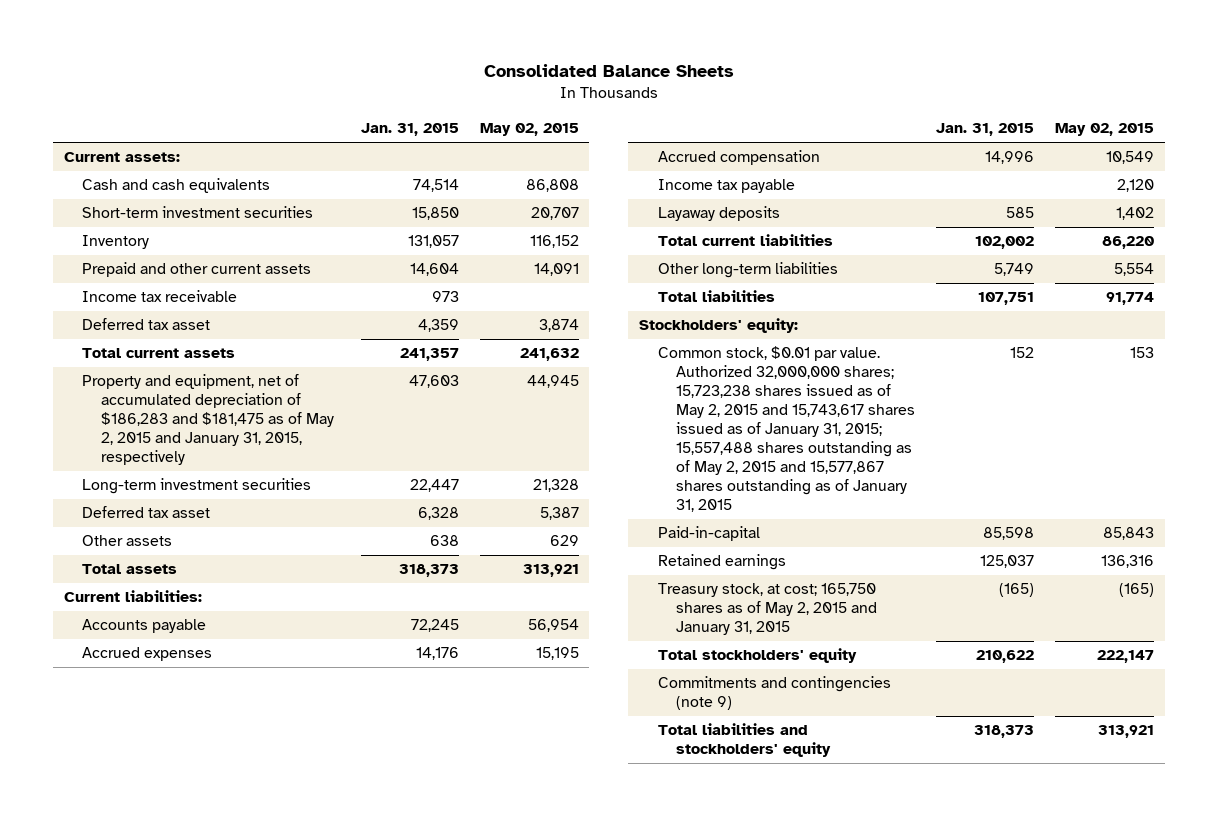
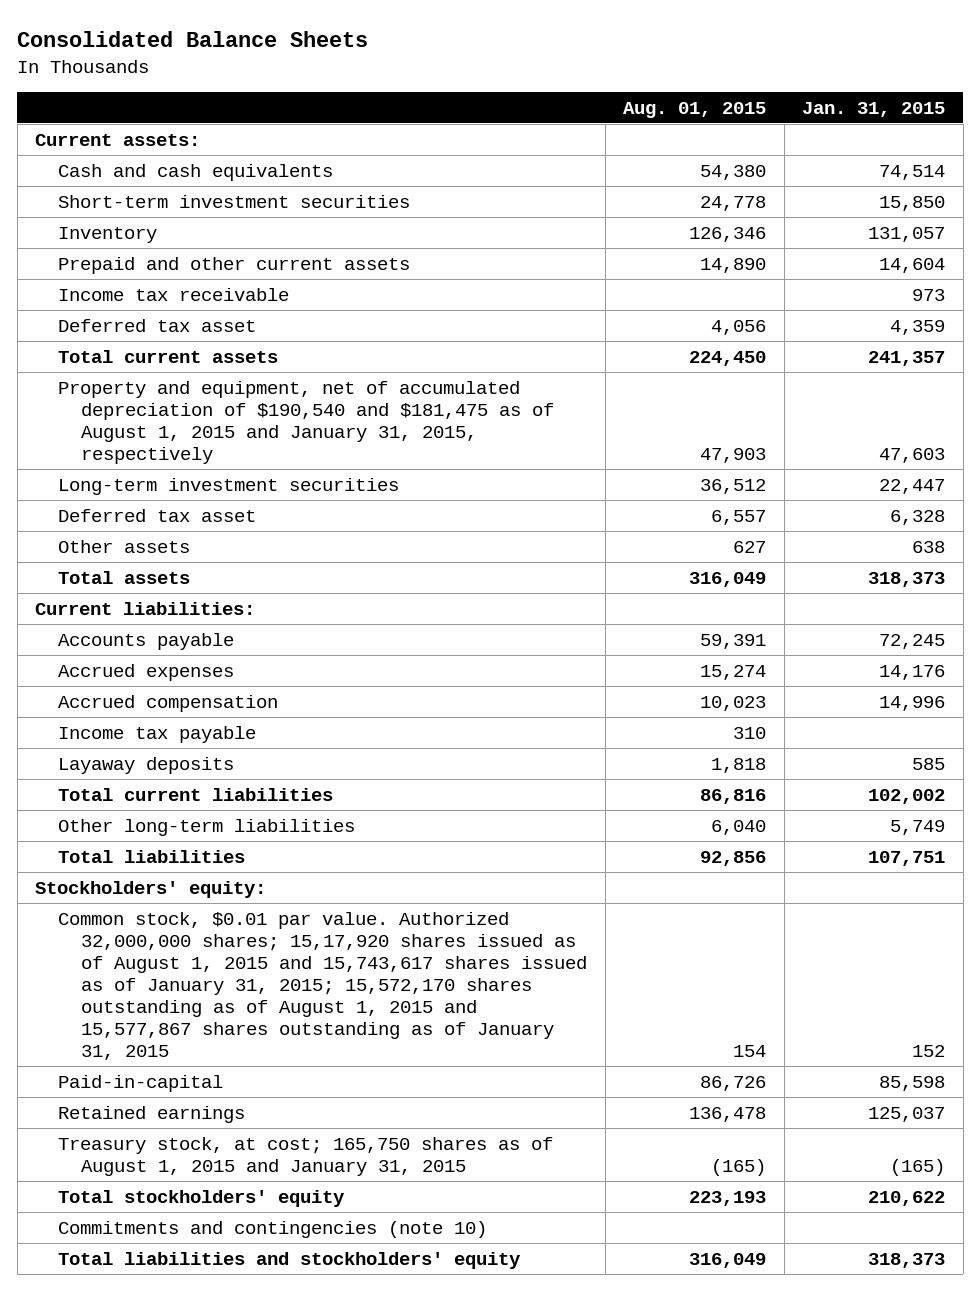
- | Jan. 31, 2015 | May 02, 2015
+ | Aug. 01, 2015 | Jan. 31, 2015
- Property and equipment, net of accumulated depreciation of $186,283 and $181,475 as of May 2, 2015 and January 31, 2015, respectively | 47,603 | 44,945
+ Property and equipment, net of accumulated depreciation of $190,540 and $181,475 as of August 1, 2015 and January 31, 2015, respectively | 47,903 | 47,603
- Common stock, $0.01 par value. Authorized 32,000,000 shares; 15,723,238 shares issued as of May 2, 2015 and 15,743,617 shares issued as of January 31, 2015; 15,557,488 shares outstanding as of May 2, 2015 and 15,577,867 shares outstanding as of January 31, 2015 | 152 | 153
+ Common stock, $0.01 par value. Authorized 32,000,000 shares; 15,17,920 shares issued as of August 1, 2015 and 15,743,617 shares issued as of January 31, 2015; 15,572,170 shares outstanding as of August 1, 2015 and 15,577,867 shares outstanding as of January 31, 2015 | 154 | 152
- Treasury stock, at cost; 165,750 shares as of May 2, 2015 and January 31, 2015 | (165) | (165)
+ Treasury stock, at cost; 165,750 shares as of August 1, 2015 and January 31, 2015 | (165) | (165)
- Commitments and contingencies (note 9)
+ Commitments and contingencies (note 10)

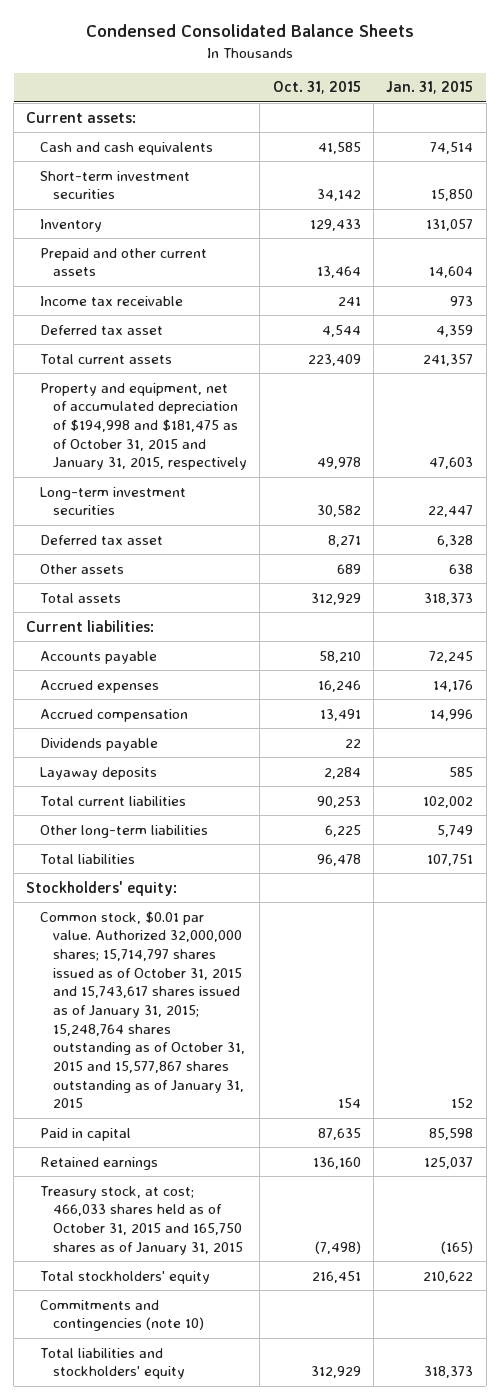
- Consolidated Balance Sheets
+ Condensed Consolidated Balance Sheets
- | Aug. 01, 2015 | Jan. 31, 2015
+ | Oct. 31, 2015 | Jan. 31, 2015
- Property and equipment, net of accumulated depreciation of $190,540 and $181,475 as of August 1, 2015 and January 31, 2015, respectively | 47,903 | 47,603
+ Property and equipment, net of accumulated depreciation of $194,998 and $181,475 as of October 31, 2015 and January 31, 2015, respectively | 49,978 | 47,603
- Income tax payable | 310 |
+ Dividends payable | 22 |
- Common stock, $0.01 par value. Authorized 32,000,000 shares; 15,17,920 shares issued as of August 1, 2015 and 15,743,617 shares issued as of January 31, 2015; 15,572,170 shares outstanding as of August 1, 2015 and 15,577,867 shares outstanding as of January 31, 2015 | 154 | 152
- Paid-in-capital | 86,726 | 85,598
+ Common stock, $0.01 par value. Authorized 32,000,000 shares; 15,714,797 shares issued as of October 31, 2015 and 15,743,617 shares issued as of January 31, 2015; 15,248,764 shares outstanding as of October 31, 2015 and 15,577,867 shares outstanding as of January 31, 2015 | 154 | 152
+ Paid in capital | 87,635 | 85,598
- Treasury stock, at cost; 165,750 shares as of August 1, 2015 and January 31, 2015 | (165) | (165)
+ Treasury stock, at cost; 466,033 shares held as of October 31, 2015 and 165,750 shares as of January 31, 2015 | (7,498) | (165)

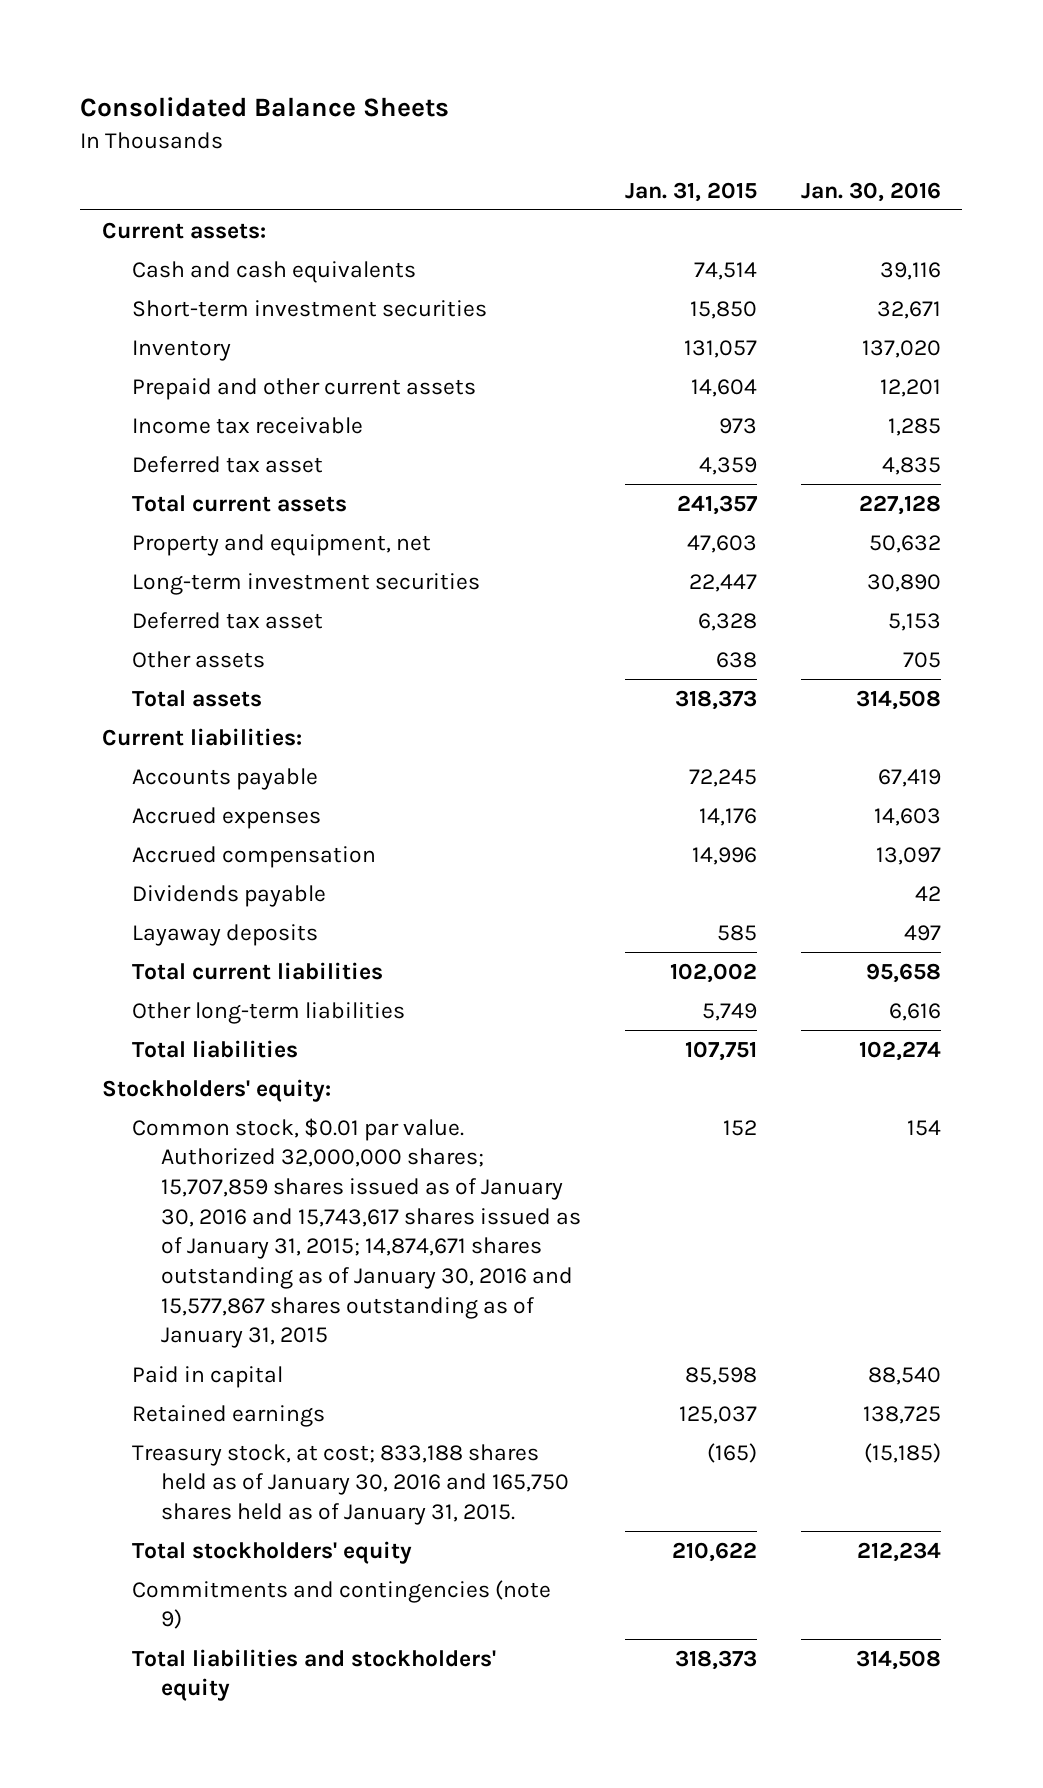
- Condensed Consolidated Balance Sheets
+ Consolidated Balance Sheets
- | Oct. 31, 2015 | Jan. 31, 2015
+ | Jan. 31, 2015 | Jan. 30, 2016
- Property and equipment, net of accumulated depreciation of $194,998 and $181,475 as of October 31, 2015 and January 31, 2015, respectively | 49,978 | 47,603
+ Property and equipment, net | 47,603 | 50,632
- Common stock, $0.01 par value. Authorized 32,000,000 shares; 15,714,797 shares issued as of October 31, 2015 and 15,743,617 shares issued as of January 31, 2015; 15,248,764 shares outstanding as of October 31, 2015 and 15,577,867 shares outstanding as of January 31, 2015 | 154 | 152
+ Common stock, $0.01 par value. Authorized 32,000,000 shares; 15,707,859 shares issued as of January 30, 2016 and 15,743,617 shares issued as of January 31, 2015; 14,874,671 shares outstanding as of January 30, 2016 and 15,577,867 shares outstanding as of January 31, 2015 | 152 | 154
- Treasury stock, at cost; 466,033 shares held as of October 31, 2015 and 165,750 shares as of January 31, 2015 | (7,498) | (165)
+ Treasury stock, at cost; 833,188 shares held as of January 30, 2016 and 165,750 shares held as of January 31, 2015. | (165) | (15,185)
- Commitments and contingencies (note 10)
+ Commitments and contingencies (note 9)

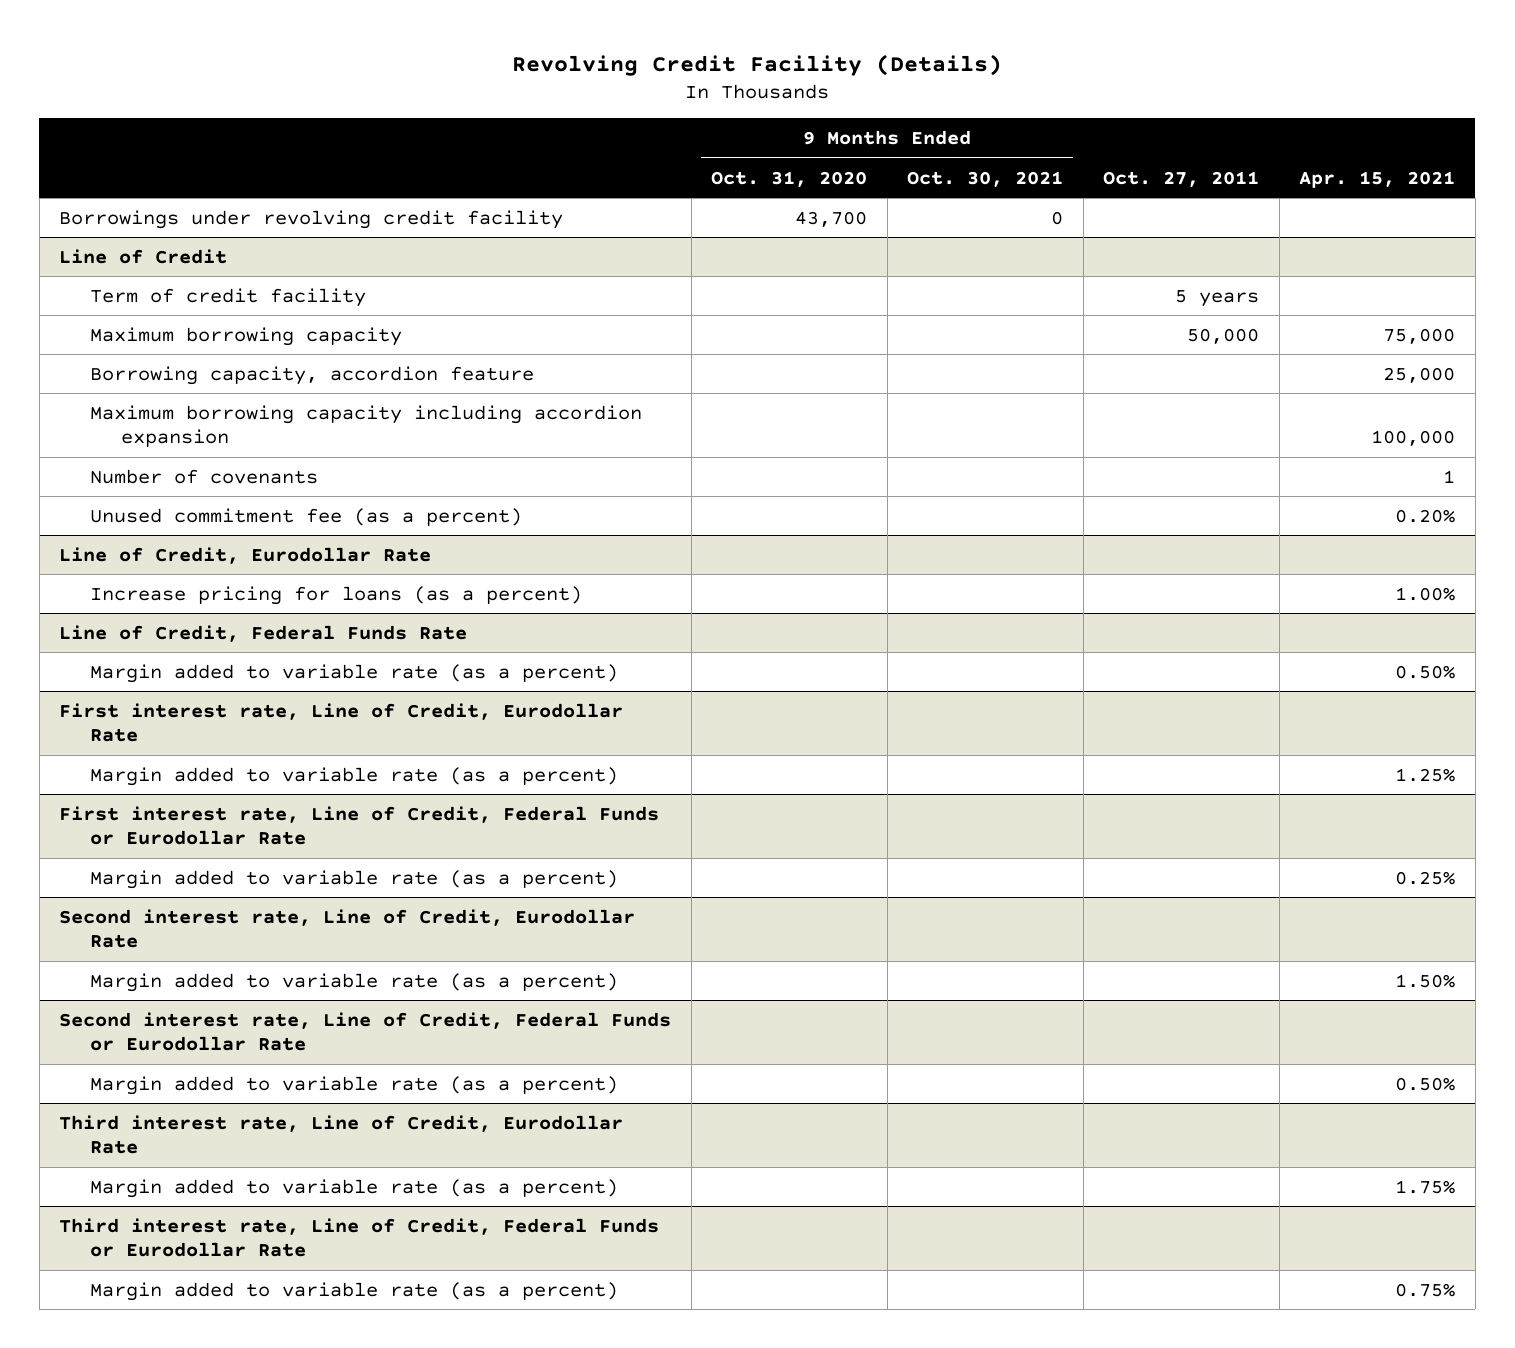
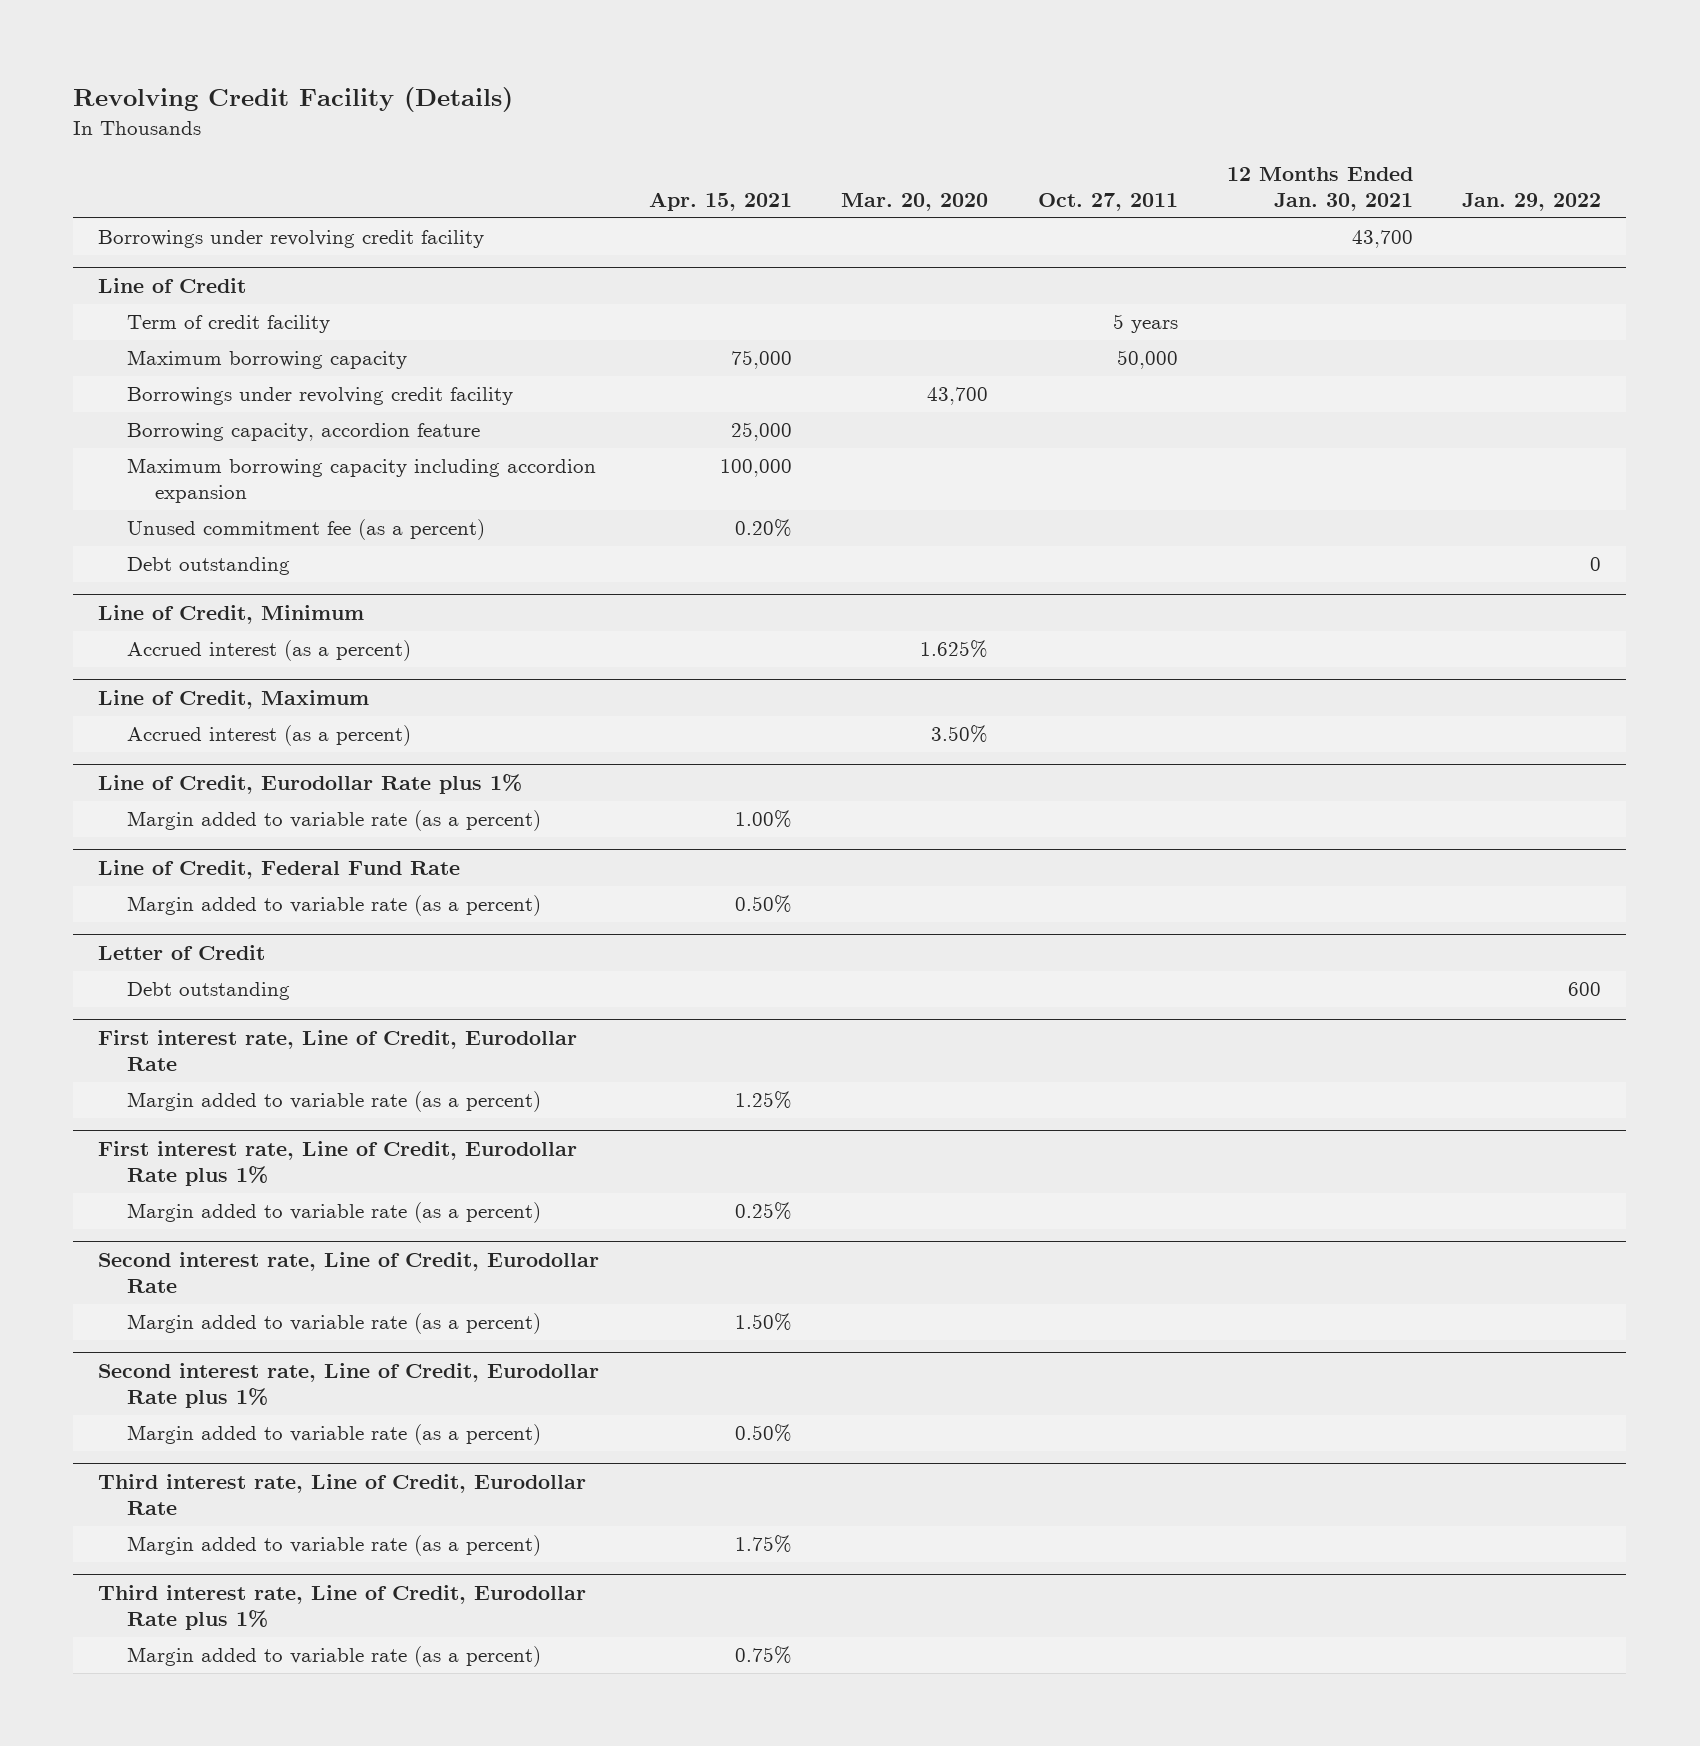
- | 9 Months Ended Oct. 31, 2020 | 9 Months Ended Oct. 30, 2021 | Oct. 27, 2011 | Apr. 15, 2021
+ | Apr. 15, 2021 | Mar. 20, 2020 | Oct. 27, 2011 | 12 Months Ended Jan. 30, 2021 | Jan. 29, 2022
@ Line of Credit
+ Borrowings under revolving credit facility | | 43,700 | | |
- Number of covenants | | | | 1
- Line of Credit, Eurodollar Rate
- Increase pricing for loans (as a percent) | | | | 1.00%
- Line of Credit, Federal Funds Rate
@ Line of Credit
+ Debt outstanding | | | | | 0
+ Line of Credit, Minimum
+ Accrued interest (as a percent) | | 1.625% | | |
+ Line of Credit, Maximum
+ Accrued interest (as a percent) | | 3.50% | | |
+ Line of Credit, Eurodollar Rate plus 1%
+ Margin added to variable rate (as a percent) | 1.00% | | | |
+ Line of Credit, Federal Fund Rate
+ Letter of Credit
+ Debt outstanding | | | | | 600
- First interest rate, Line of Credit, Federal Funds or Eurodollar Rate
+ First interest rate, Line of Credit, Eurodollar Rate plus 1%
- Second interest rate, Line of Credit, Federal Funds or Eurodollar Rate
+ Second interest rate, Line of Credit, Eurodollar Rate plus 1%
- Third interest rate, Line of Credit, Federal Funds or Eurodollar Rate
+ Third interest rate, Line of Credit, Eurodollar Rate plus 1%

